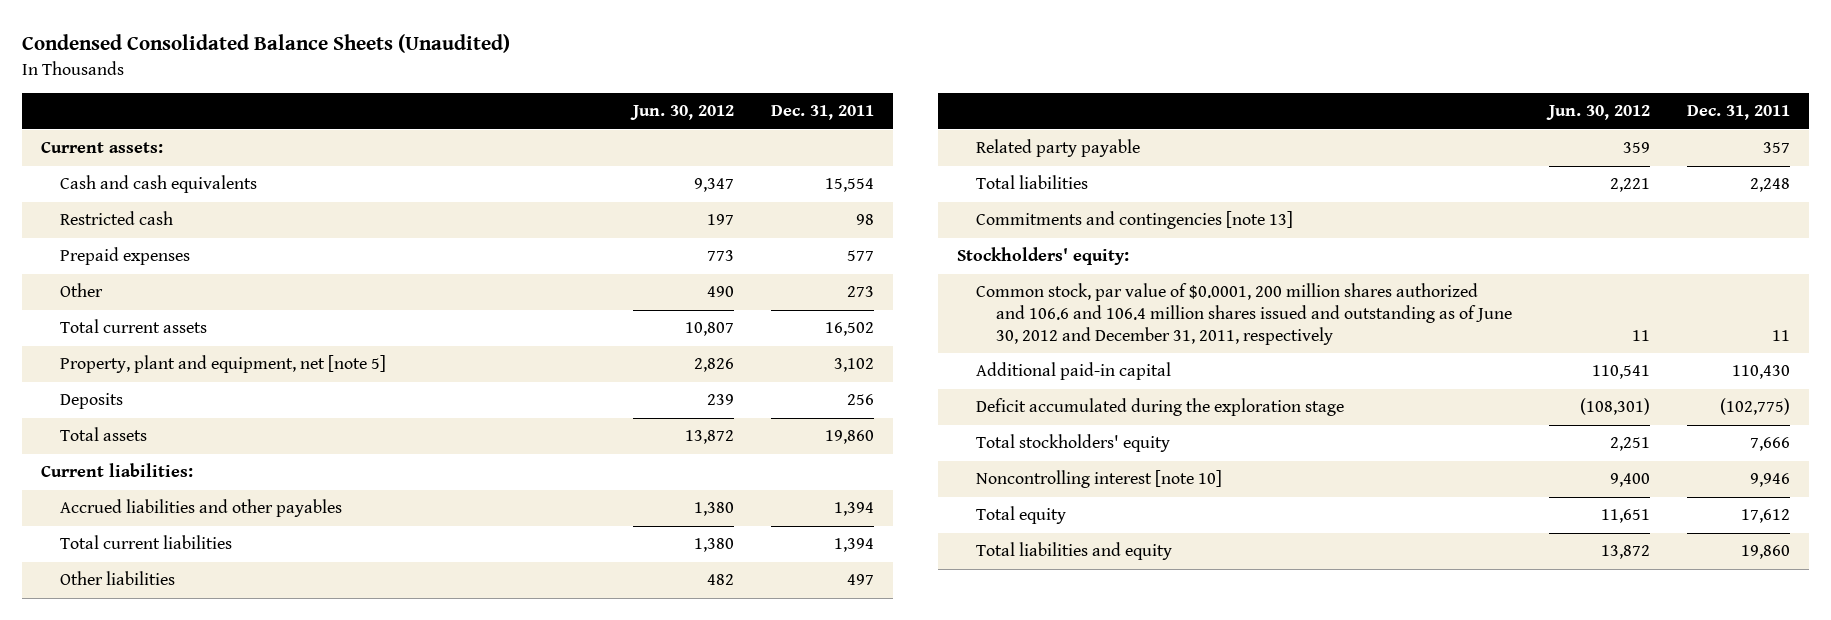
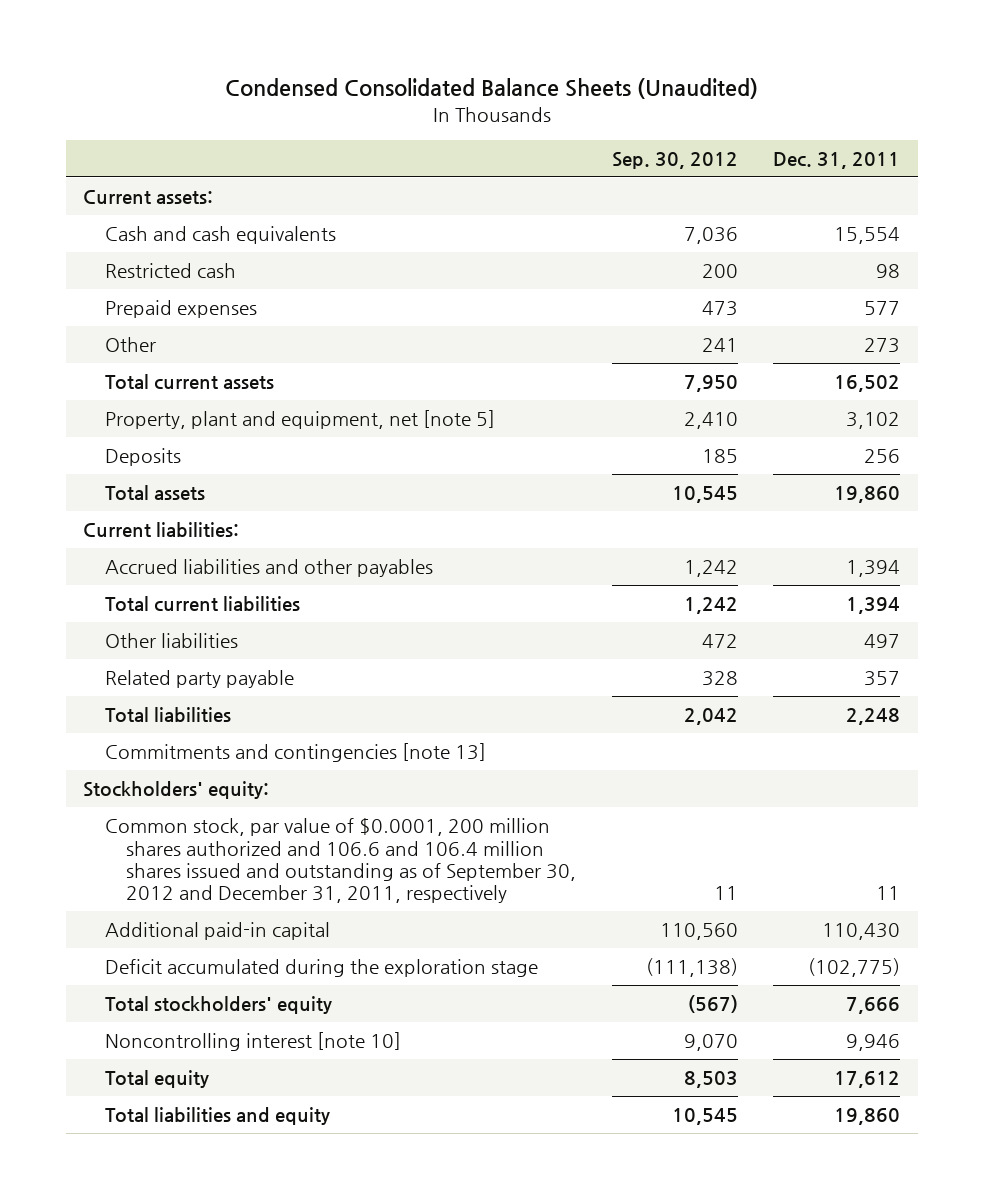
- | Jun. 30, 2012 | Dec. 31, 2011
+ | Sep. 30, 2012 | Dec. 31, 2011
- Common stock, par value of $0.0001, 200 million shares authorized and 106.6 and 106.4 million shares issued and outstanding as of June 30, 2012 and December 31, 2011, respectively | 11 | 11
+ Common stock, par value of $0.0001, 200 million shares authorized and 106.6 and 106.4 million shares issued and outstanding as of September 30, 2012 and December 31, 2011, respectively | 11 | 11

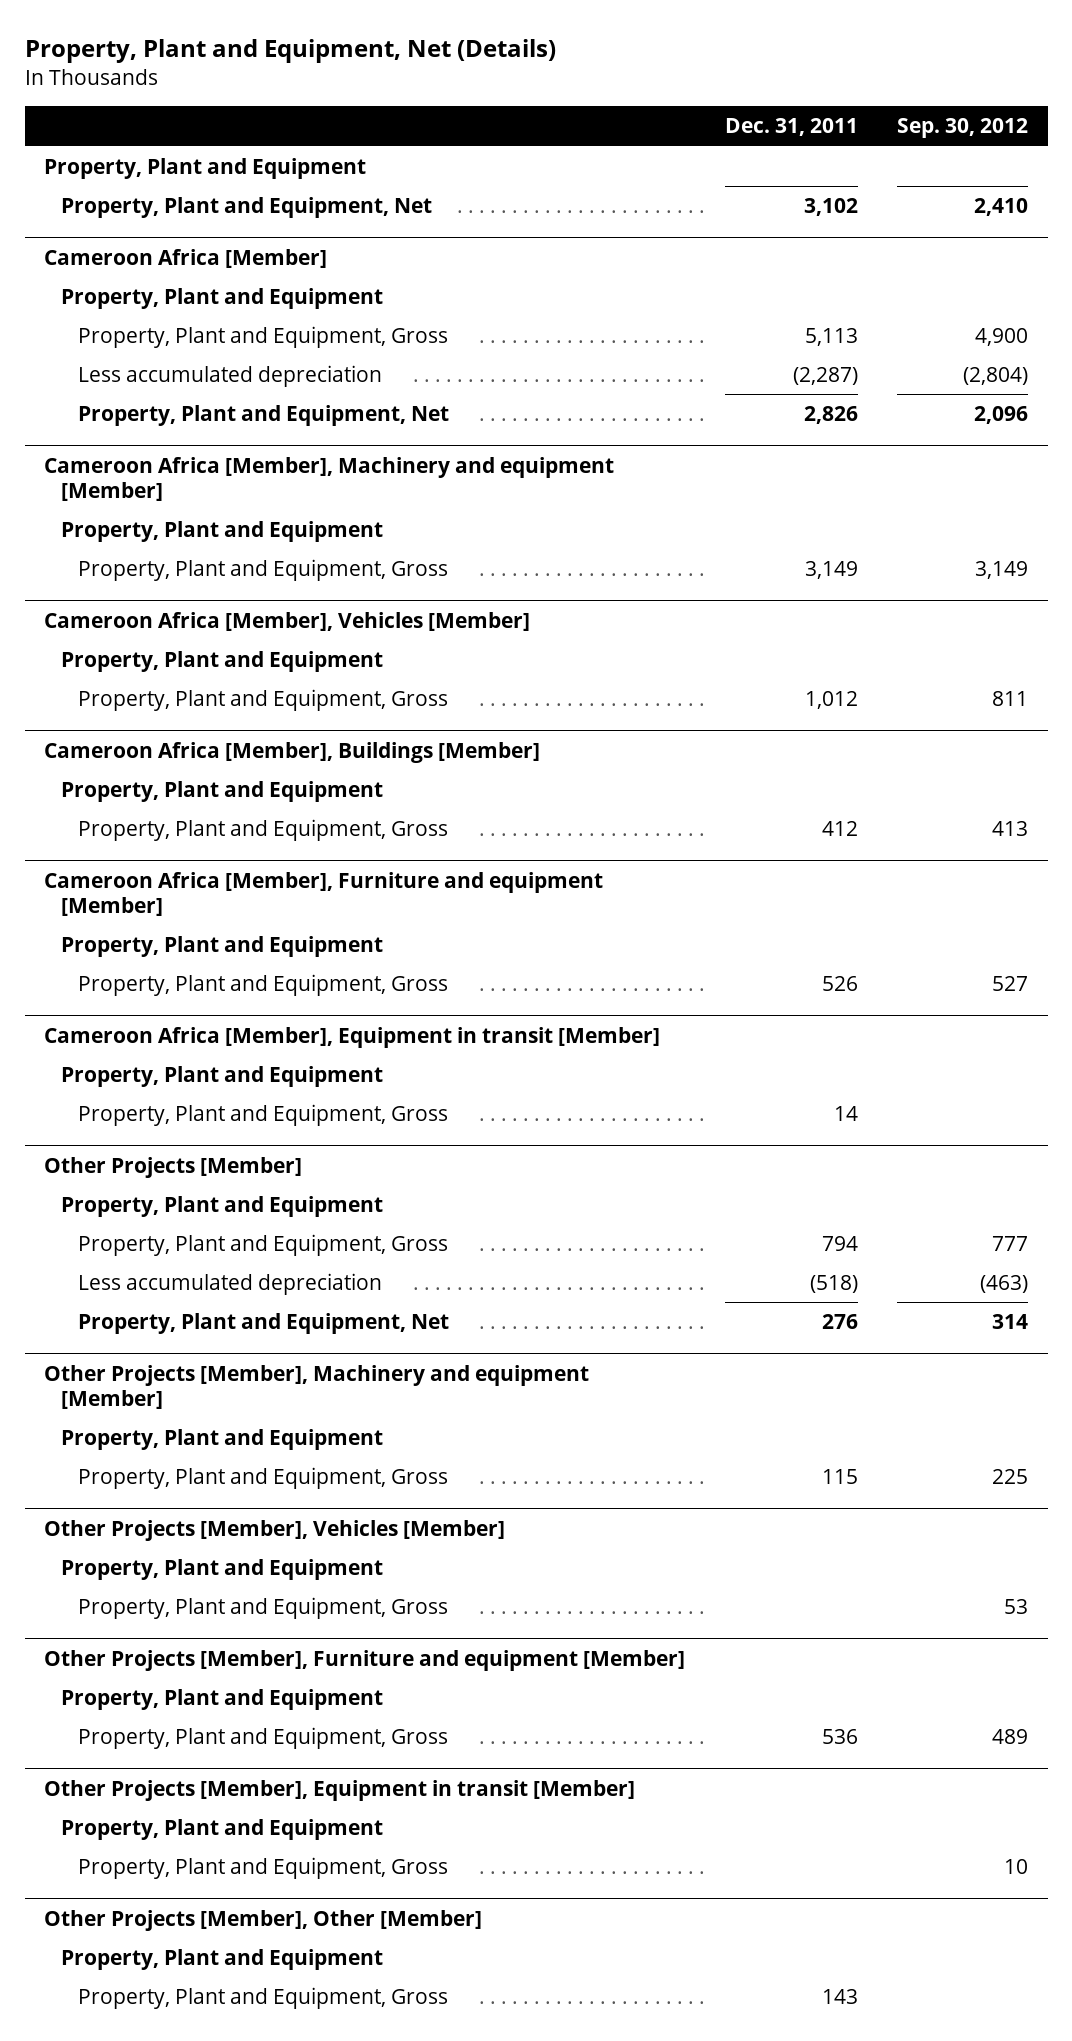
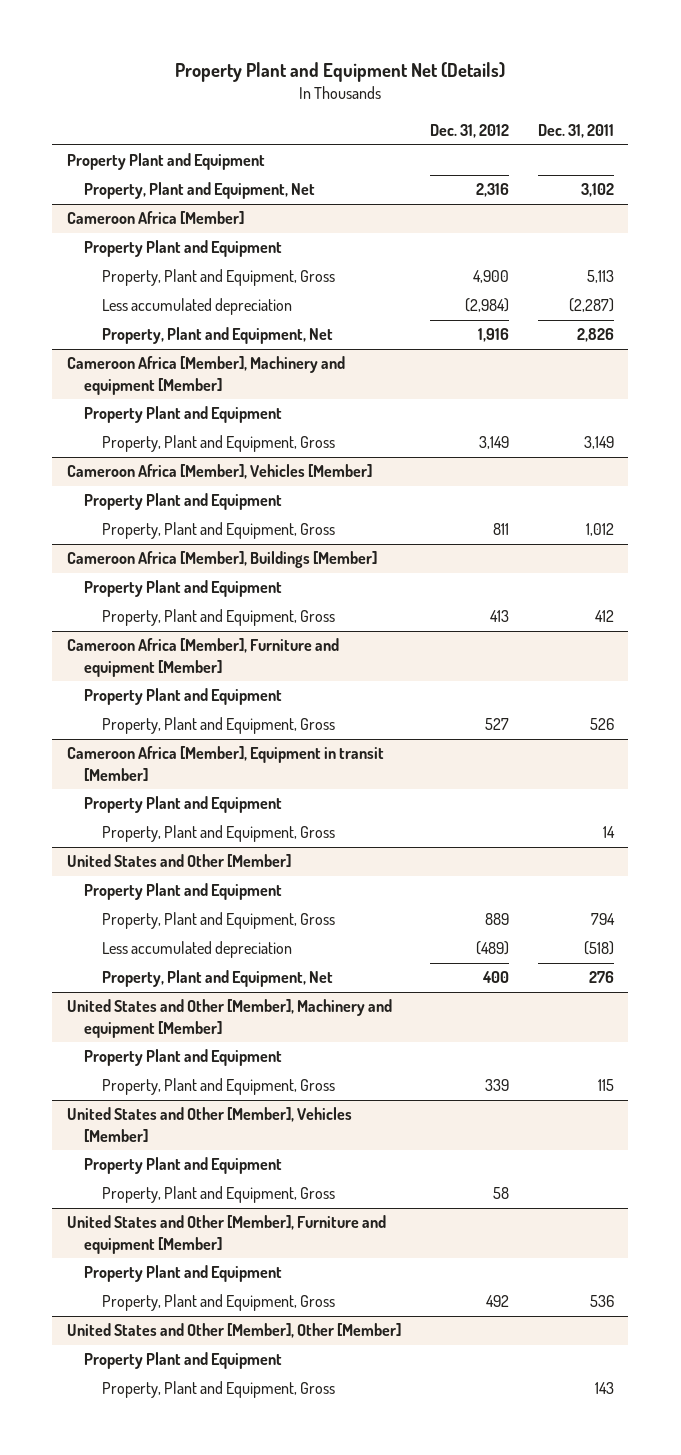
- Property, Plant and Equipment, Net (Details)
+ Property Plant and Equipment Net (Details)
- | Dec. 31, 2011 | Sep. 30, 2012
+ | Dec. 31, 2012 | Dec. 31, 2011
- Property, Plant and Equipment
+ Property Plant and Equipment
@ Cameroon Africa [Member]
- Property, Plant and Equipment
+ Property Plant and Equipment
@ Cameroon Africa [Member], Machinery and equipment [Member]
- Property, Plant and Equipment
+ Property Plant and Equipment
@ Cameroon Africa [Member], Vehicles [Member]
- Property, Plant and Equipment
+ Property Plant and Equipment
@ Cameroon Africa [Member], Buildings [Member]
- Property, Plant and Equipment
+ Property Plant and Equipment
@ Cameroon Africa [Member], Furniture and equipment [Member]
- Property, Plant and Equipment
+ Property Plant and Equipment
@ Cameroon Africa [Member], Equipment in transit [Member]
- Property, Plant and Equipment
+ Property Plant and Equipment
- Other Projects [Member]
- Property, Plant and Equipment
+ United States and Other [Member]
+ Property Plant and Equipment
- Other Projects [Member], Machinery and equipment [Member]
- Property, Plant and Equipment
+ United States and Other [Member], Machinery and equipment [Member]
+ Property Plant and Equipment
- Other Projects [Member], Vehicles [Member]
- Property, Plant and Equipment
+ United States and Other [Member], Vehicles [Member]
+ Property Plant and Equipment
- Other Projects [Member], Furniture and equipment [Member]
- Property, Plant and Equipment
+ United States and Other [Member], Furniture and equipment [Member]
+ Property Plant and Equipment
- Other Projects [Member], Equipment in transit [Member]
- Property, Plant and Equipment
- Property, Plant and Equipment, Gross | | 10
- Other Projects [Member], Other [Member]
- Property, Plant and Equipment
+ United States and Other [Member], Other [Member]
+ Property Plant and Equipment

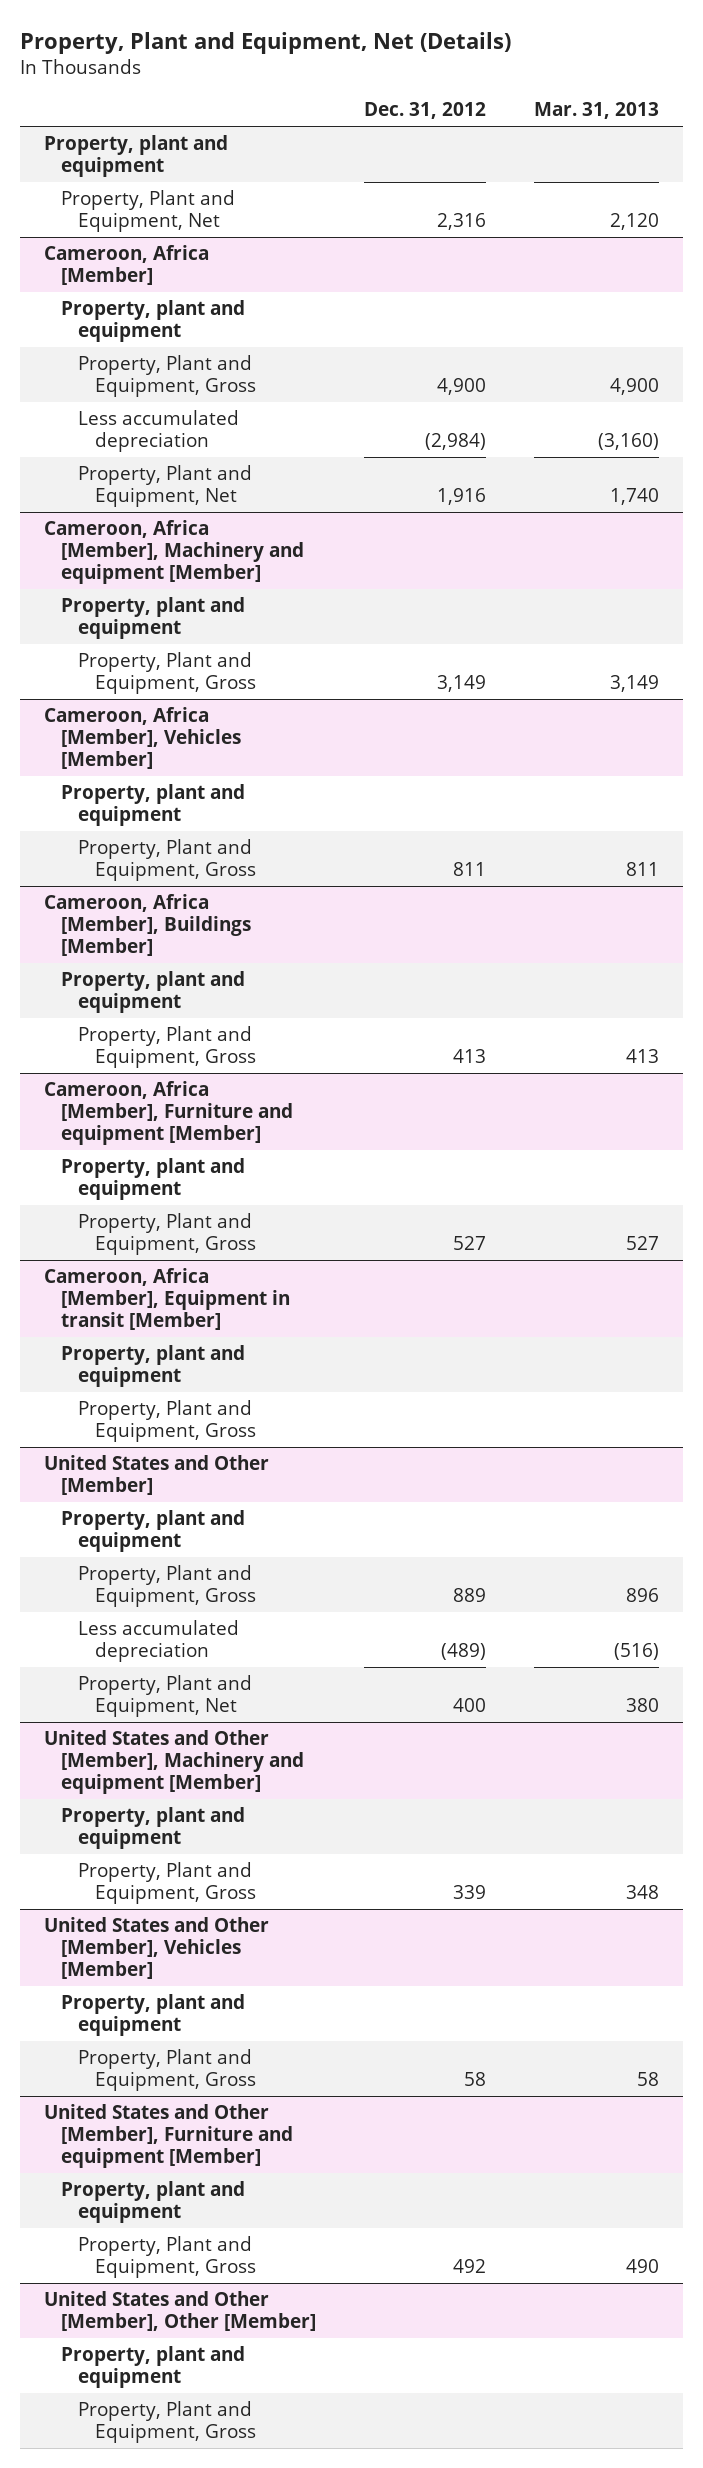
- Property Plant and Equipment Net (Details)
+ Property, Plant and Equipment, Net (Details)
- | Dec. 31, 2012 | Dec. 31, 2011
+ | Dec. 31, 2012 | Mar. 31, 2013
- Property Plant and Equipment
+ Property, plant and equipment
- Cameroon Africa [Member]
- Property Plant and Equipment
+ Cameroon, Africa [Member]
+ Property, plant and equipment
- Cameroon Africa [Member], Machinery and equipment [Member]
- Property Plant and Equipment
+ Cameroon, Africa [Member], Machinery and equipment [Member]
+ Property, plant and equipment
- Cameroon Africa [Member], Vehicles [Member]
- Property Plant and Equipment
+ Cameroon, Africa [Member], Vehicles [Member]
+ Property, plant and equipment
- Cameroon Africa [Member], Buildings [Member]
- Property Plant and Equipment
+ Cameroon, Africa [Member], Buildings [Member]
+ Property, plant and equipment
- Cameroon Africa [Member], Furniture and equipment [Member]
- Property Plant and Equipment
+ Cameroon, Africa [Member], Furniture and equipment [Member]
+ Property, plant and equipment
- Cameroon Africa [Member], Equipment in transit [Member]
- Property Plant and Equipment
+ Cameroon, Africa [Member], Equipment in transit [Member]
+ Property, plant and equipment
@ United States and Other [Member]
- Property Plant and Equipment
+ Property, plant and equipment
@ United States and Other [Member], Machinery and equipment [Member]
- Property Plant and Equipment
+ Property, plant and equipment
@ United States and Other [Member], Vehicles [Member]
- Property Plant and Equipment
+ Property, plant and equipment
@ United States and Other [Member], Furniture and equipment [Member]
- Property Plant and Equipment
+ Property, plant and equipment
@ United States and Other [Member], Other [Member]
- Property Plant and Equipment
+ Property, plant and equipment

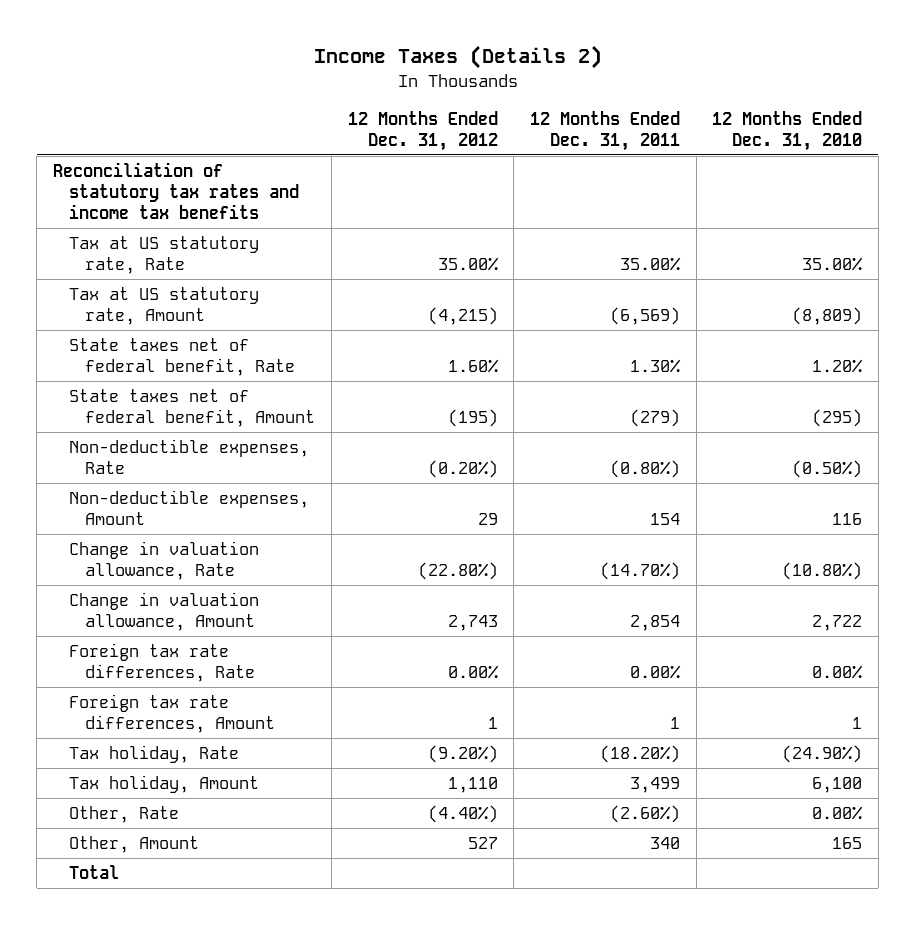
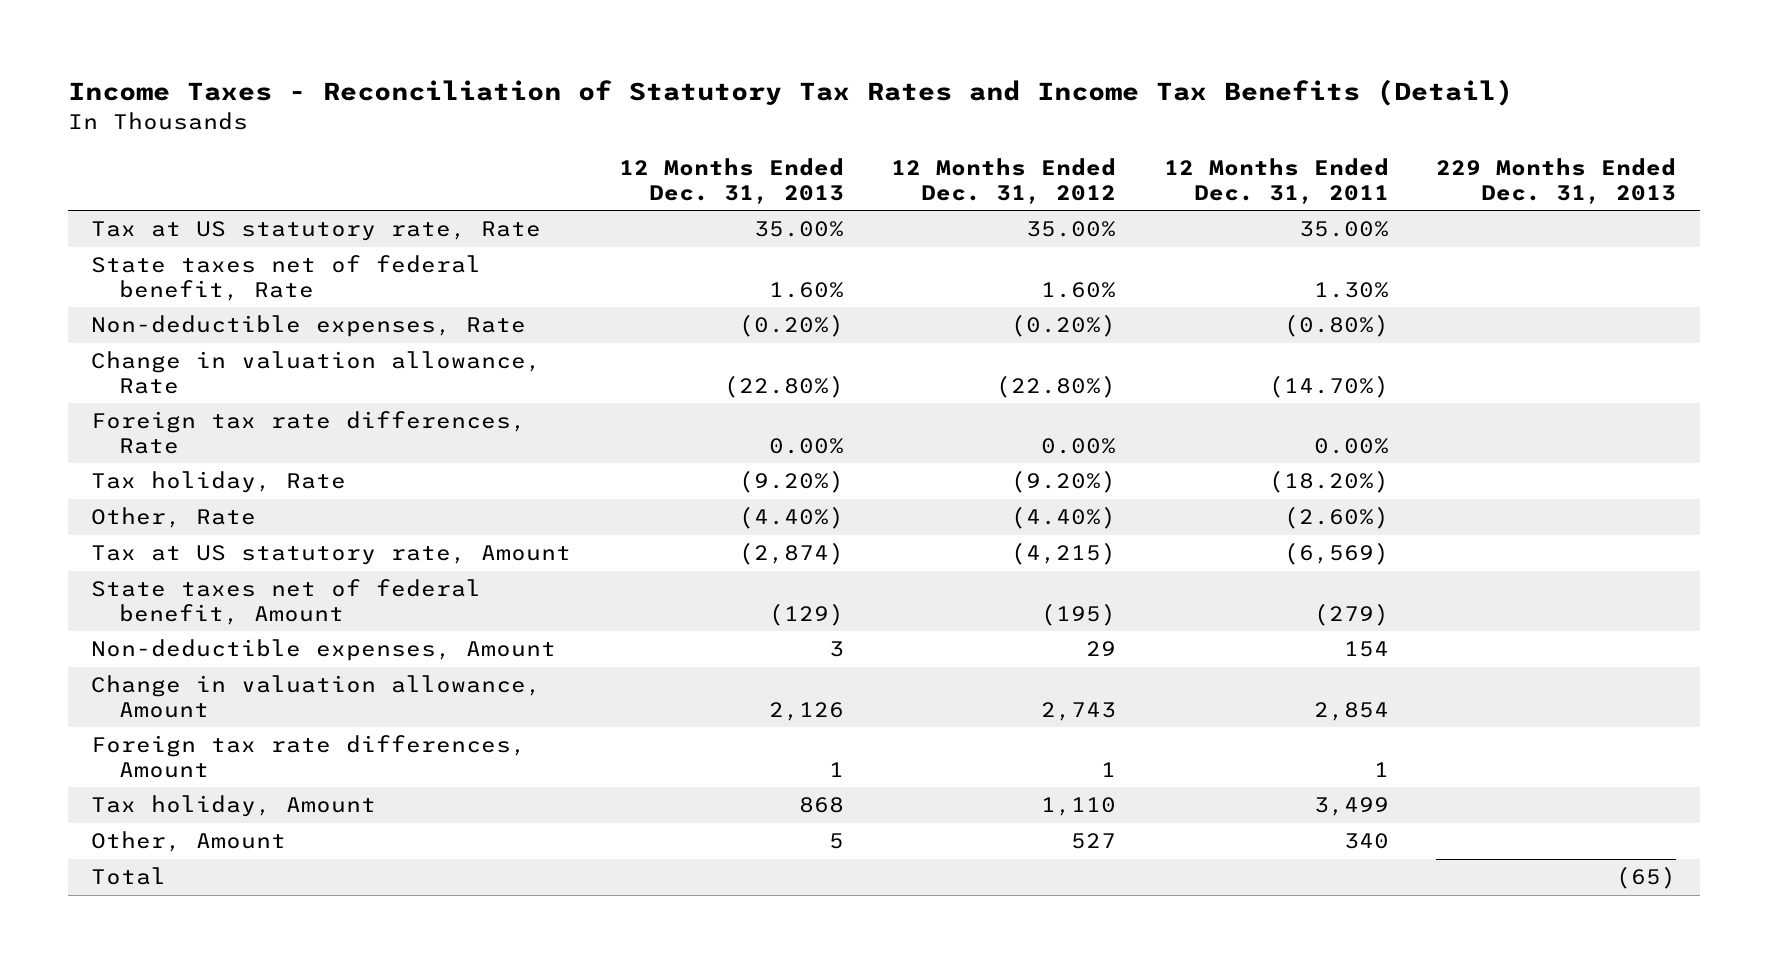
- Income Taxes (Details 2)
+ Income Taxes - Reconciliation of Statutory Tax Rates and Income Tax Benefits (Detail)
- | 12 Months Ended Dec. 31, 2012 | 12 Months Ended Dec. 31, 2011 | 12 Months Ended Dec. 31, 2010
+ | 12 Months Ended Dec. 31, 2013 | 12 Months Ended Dec. 31, 2012 | 12 Months Ended Dec. 31, 2011 | 229 Months Ended Dec. 31, 2013
- Reconciliation of statutory tax rates and income tax benefits
moved down: Tax at US statutory rate, Amount | (2,874) | (4,215) | (6,569) |
moved down: State taxes net of federal benefit, Amount | (129) | (195) | (279) |
moved down: Non-deductible expenses, Amount | 3 | 29 | 154 |
moved down: Change in valuation allowance, Amount | 2,126 | 2,743 | 2,854 |
moved down: Foreign tax rate differences, Amount | 1 | 1 | 1 |
moved down: Tax holiday, Amount | 868 | 1,110 | 3,499 |

